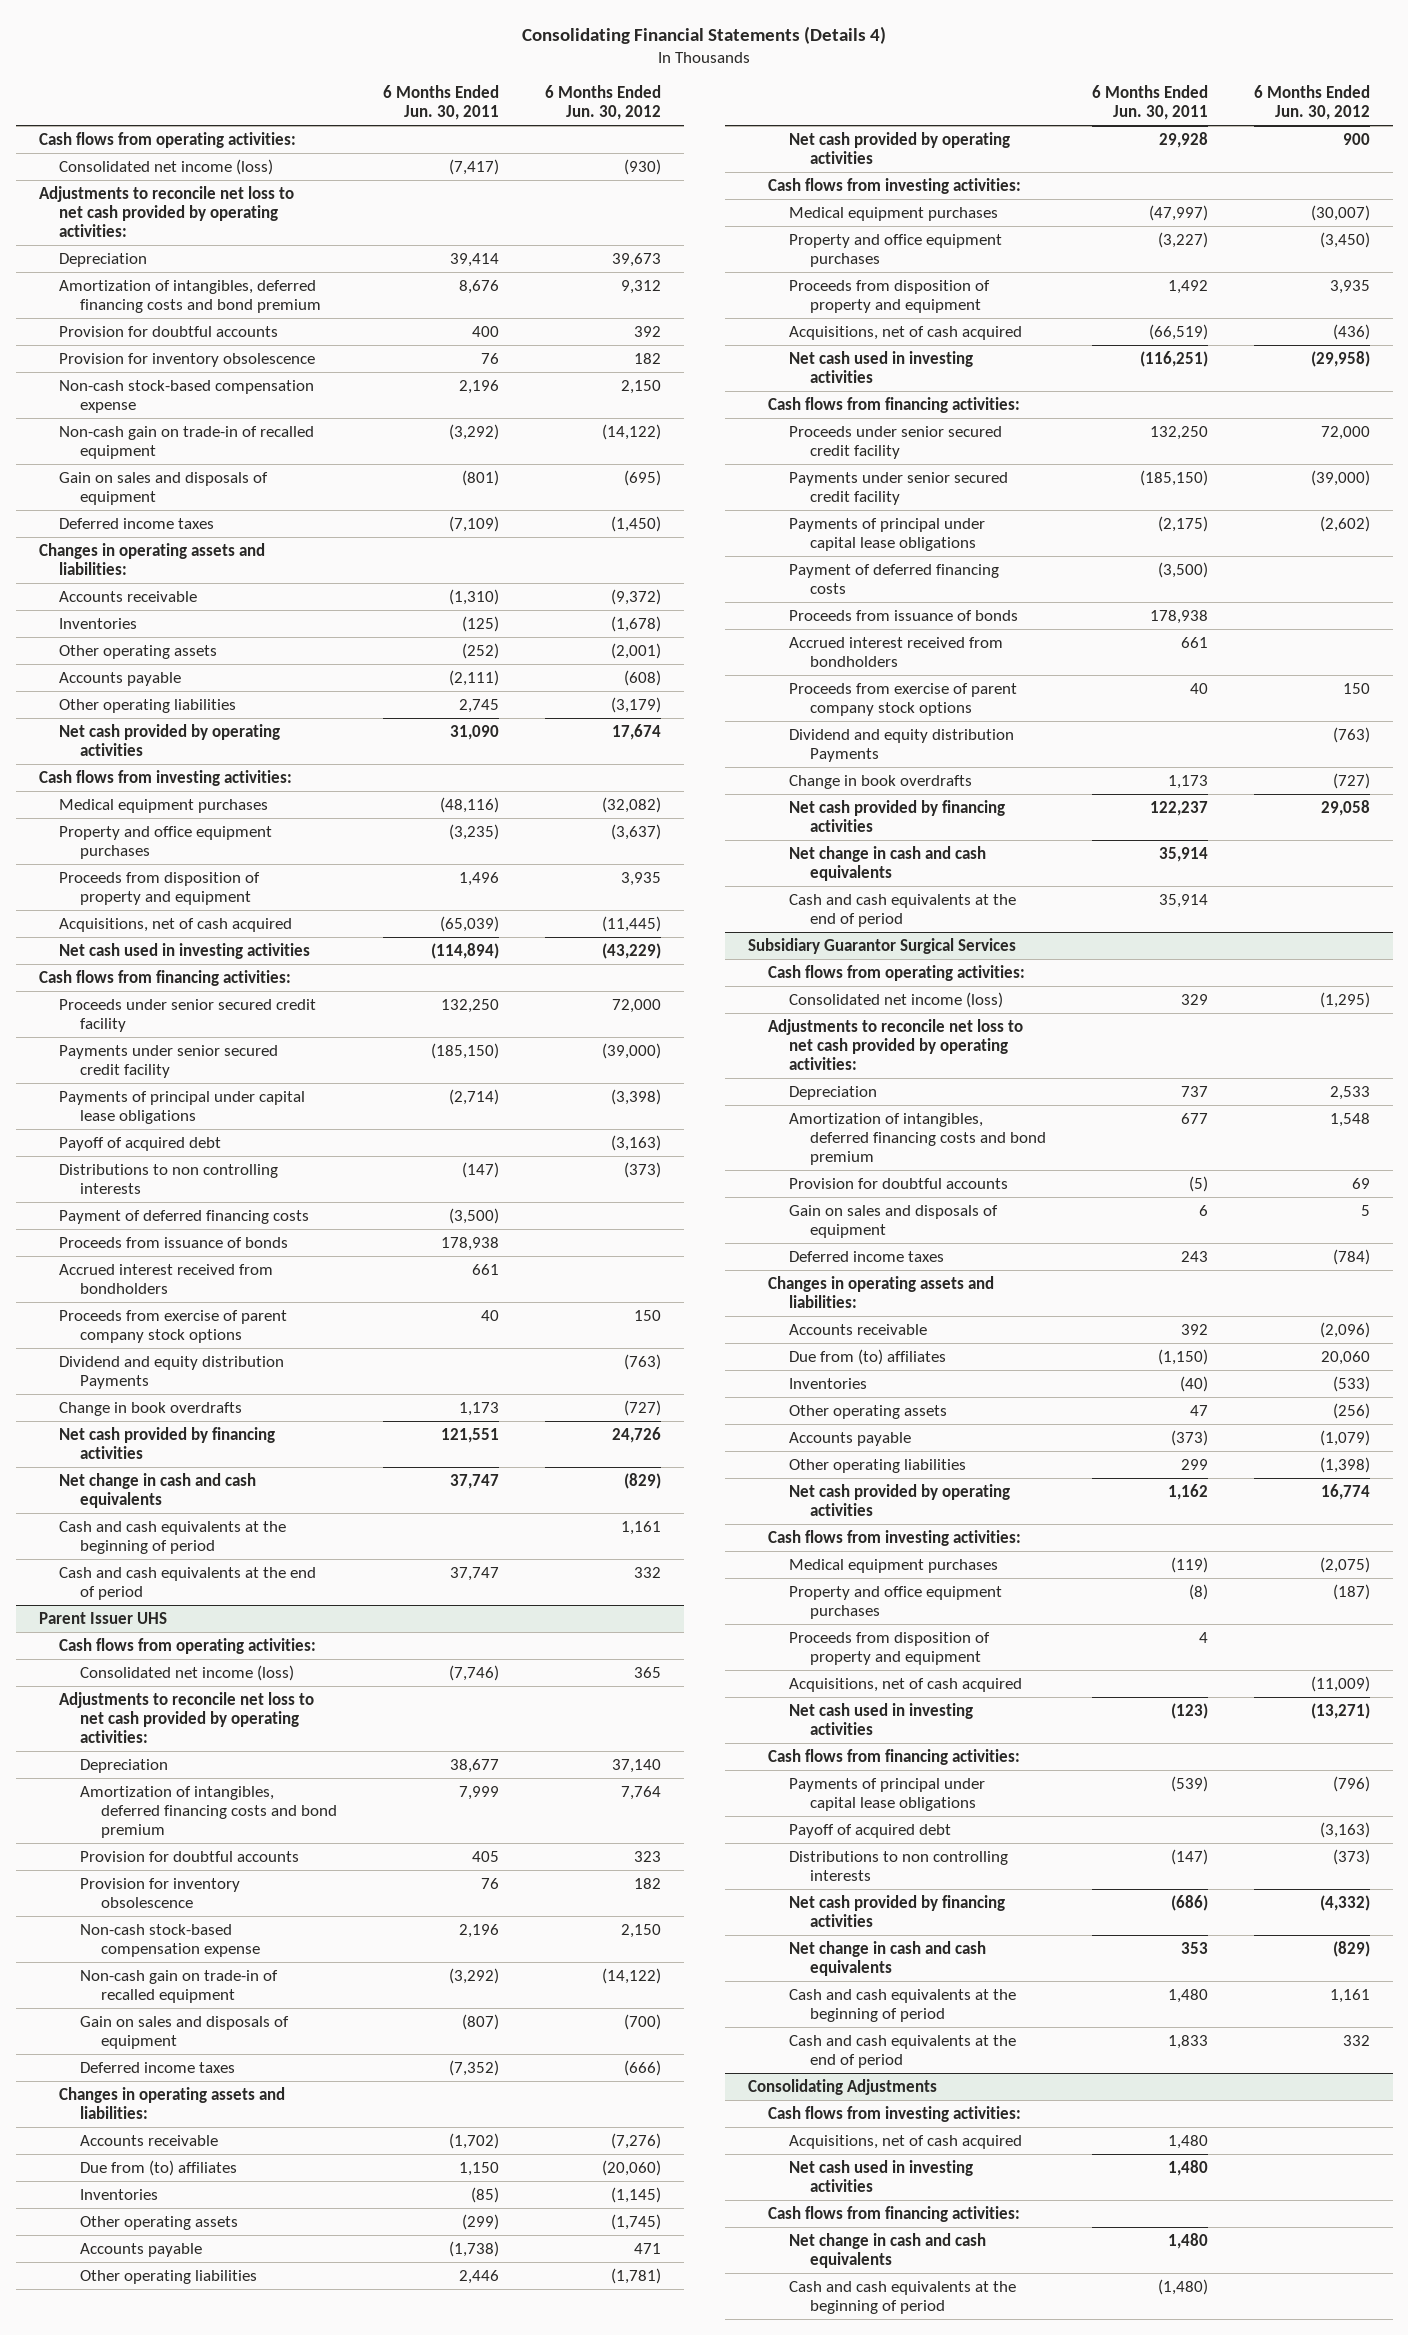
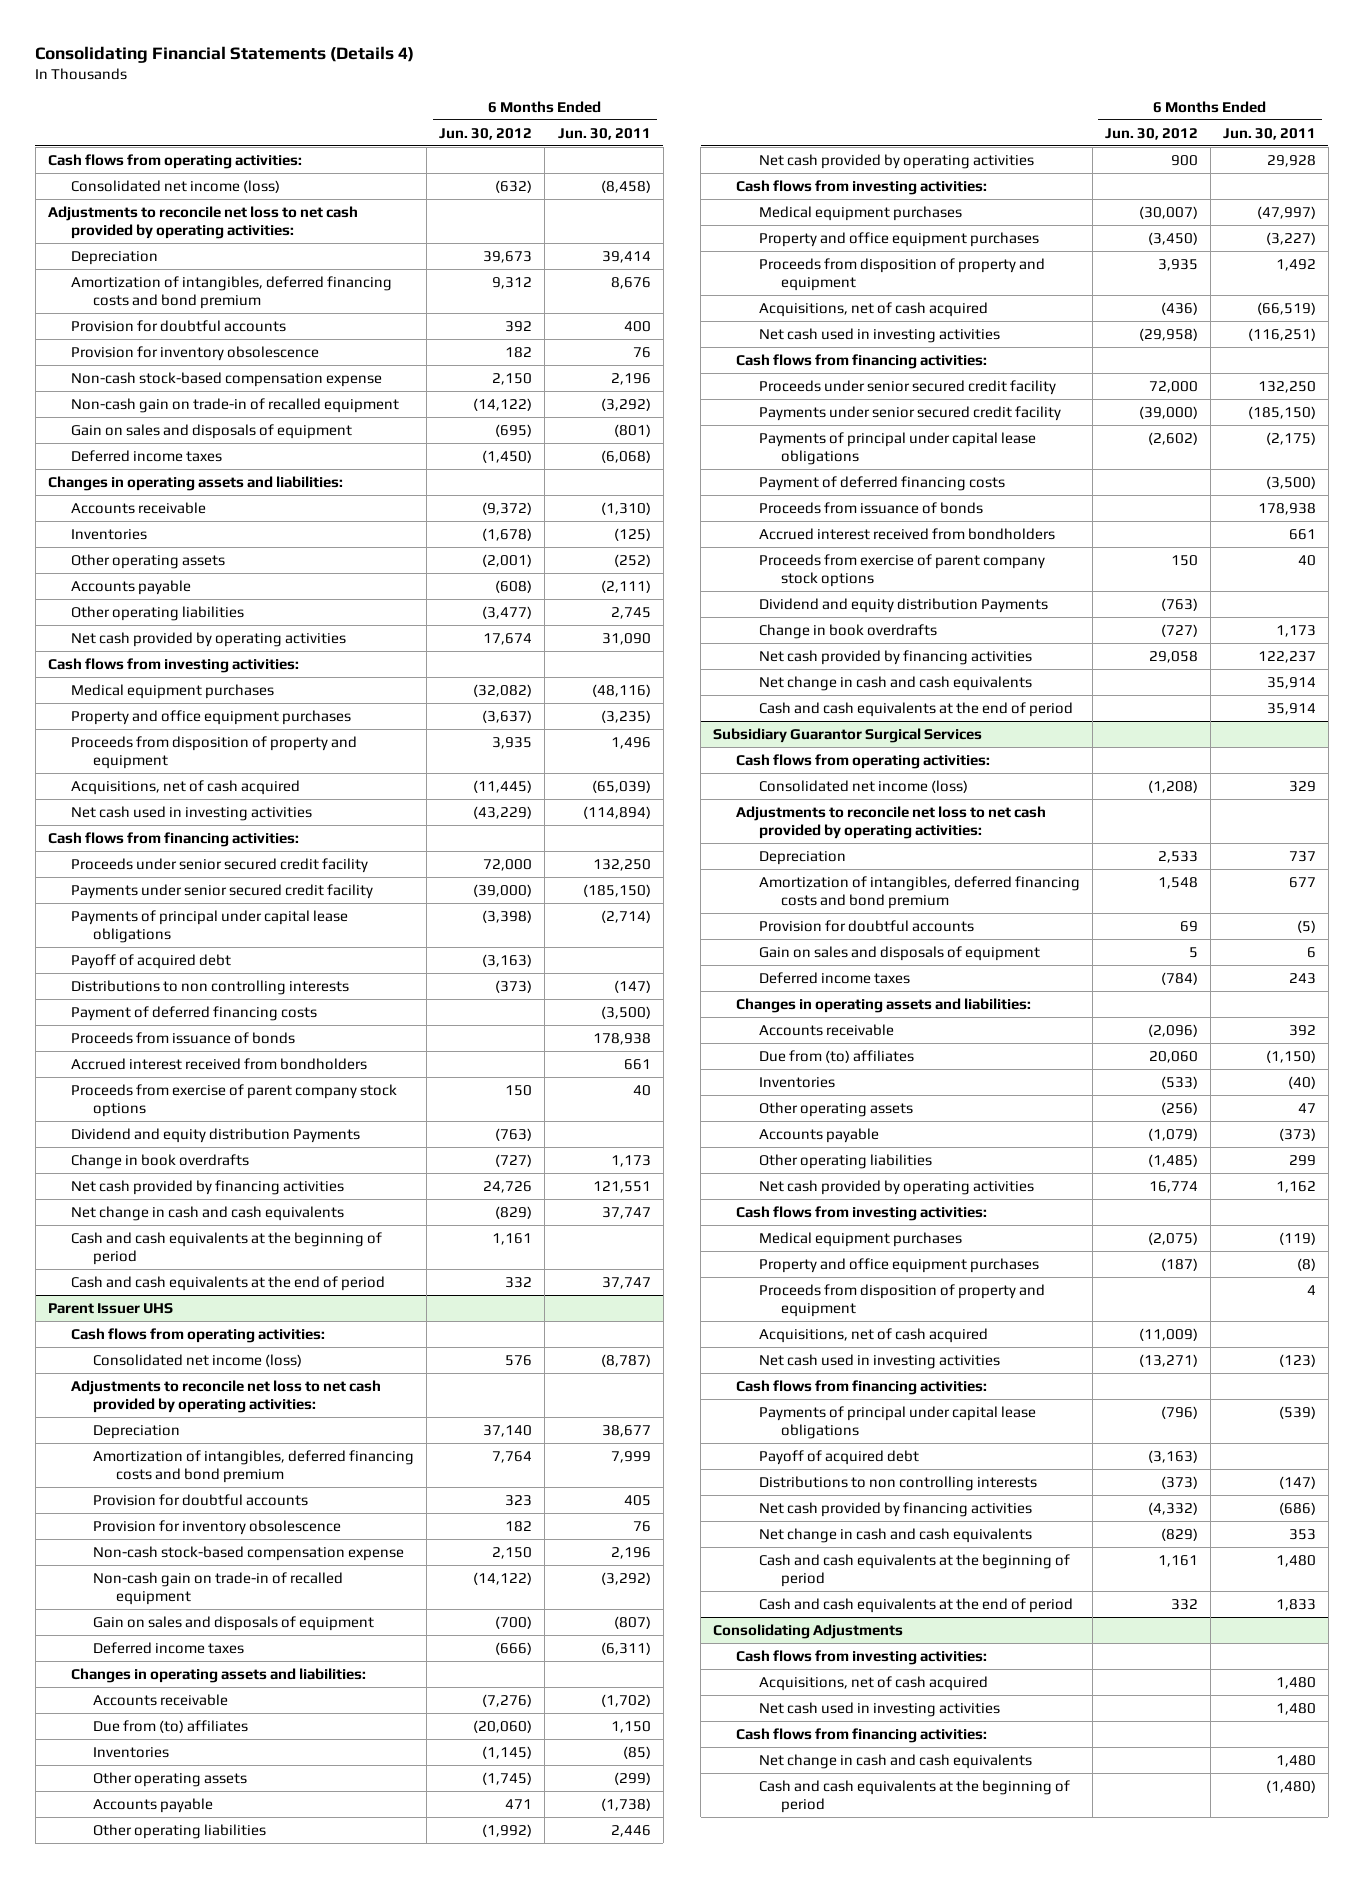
- | 6 Months Ended Jun. 30, 2011 | 6 Months Ended Jun. 30, 2012
+ | 6 Months Ended Jun. 30, 2012 | 6 Months Ended Jun. 30, 2011
- Consolidated net income (loss) | (7,417) | (930)
+ Consolidated net income (loss) | (632) | (8,458)
- Deferred income taxes | (7,109) | (1,450)
+ Deferred income taxes | (1,450) | (6,068)
- Other operating liabilities | 2,745 | (3,179)
+ Other operating liabilities | (3,477) | 2,745
@ Parent Issuer UHS
- Consolidated net income (loss) | (7,746) | 365
+ Consolidated net income (loss) | 576 | (8,787)
- Deferred income taxes | (7,352) | (666)
+ Deferred income taxes | (666) | (6,311)
- Other operating liabilities | 2,446 | (1,781)
+ Other operating liabilities | (1,992) | 2,446
@ Subsidiary Guarantor Surgical Services
- Consolidated net income (loss) | 329 | (1,295)
+ Consolidated net income (loss) | (1,208) | 329
- Other operating liabilities | 299 | (1,398)
+ Other operating liabilities | (1,485) | 299

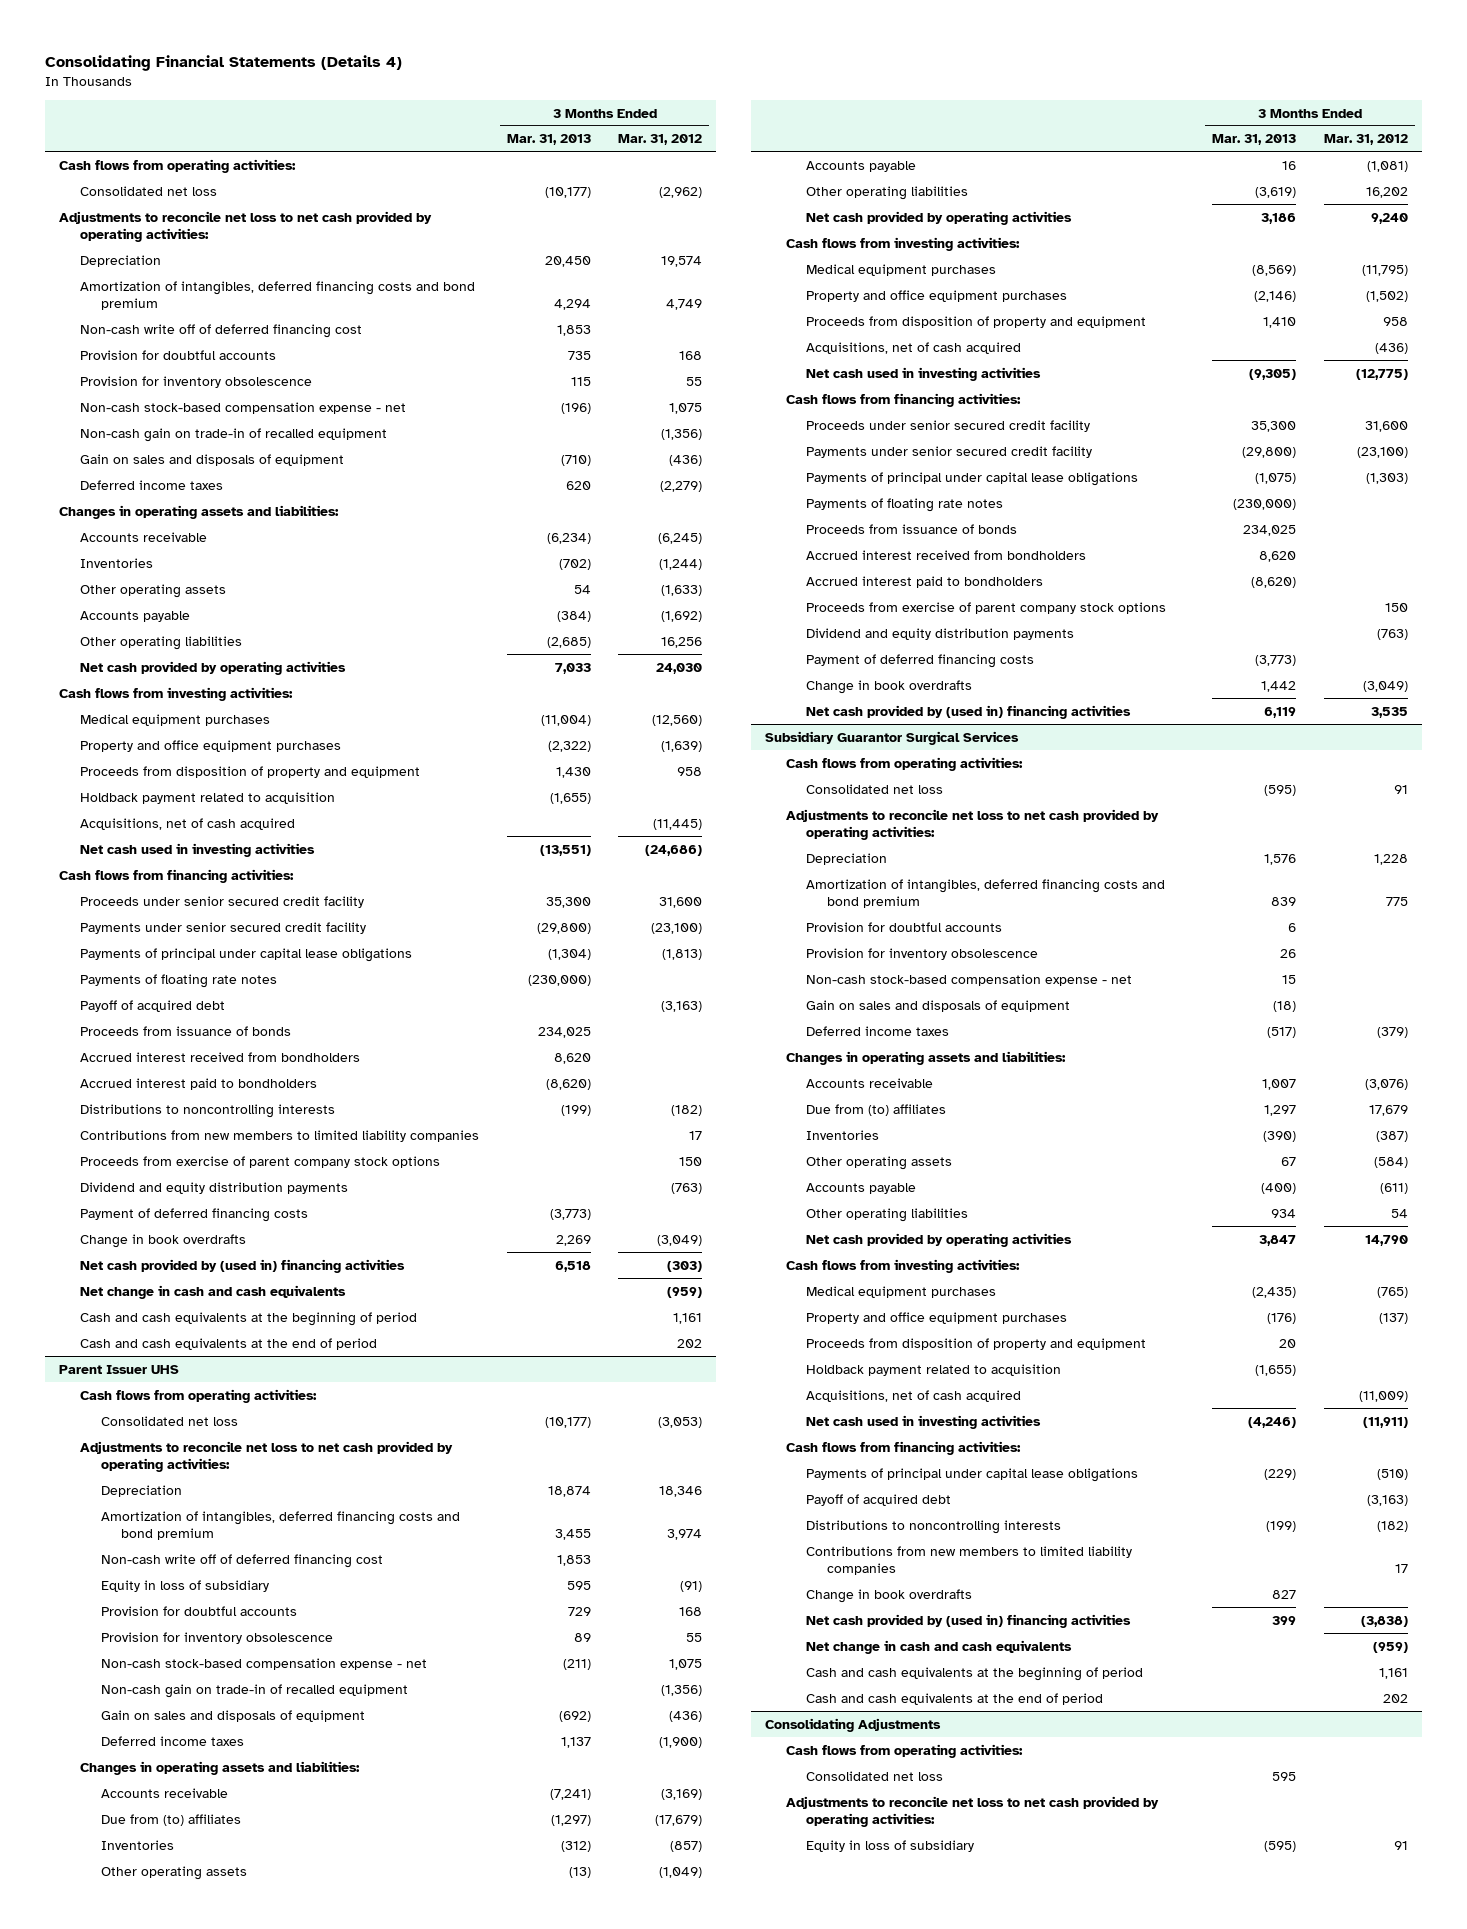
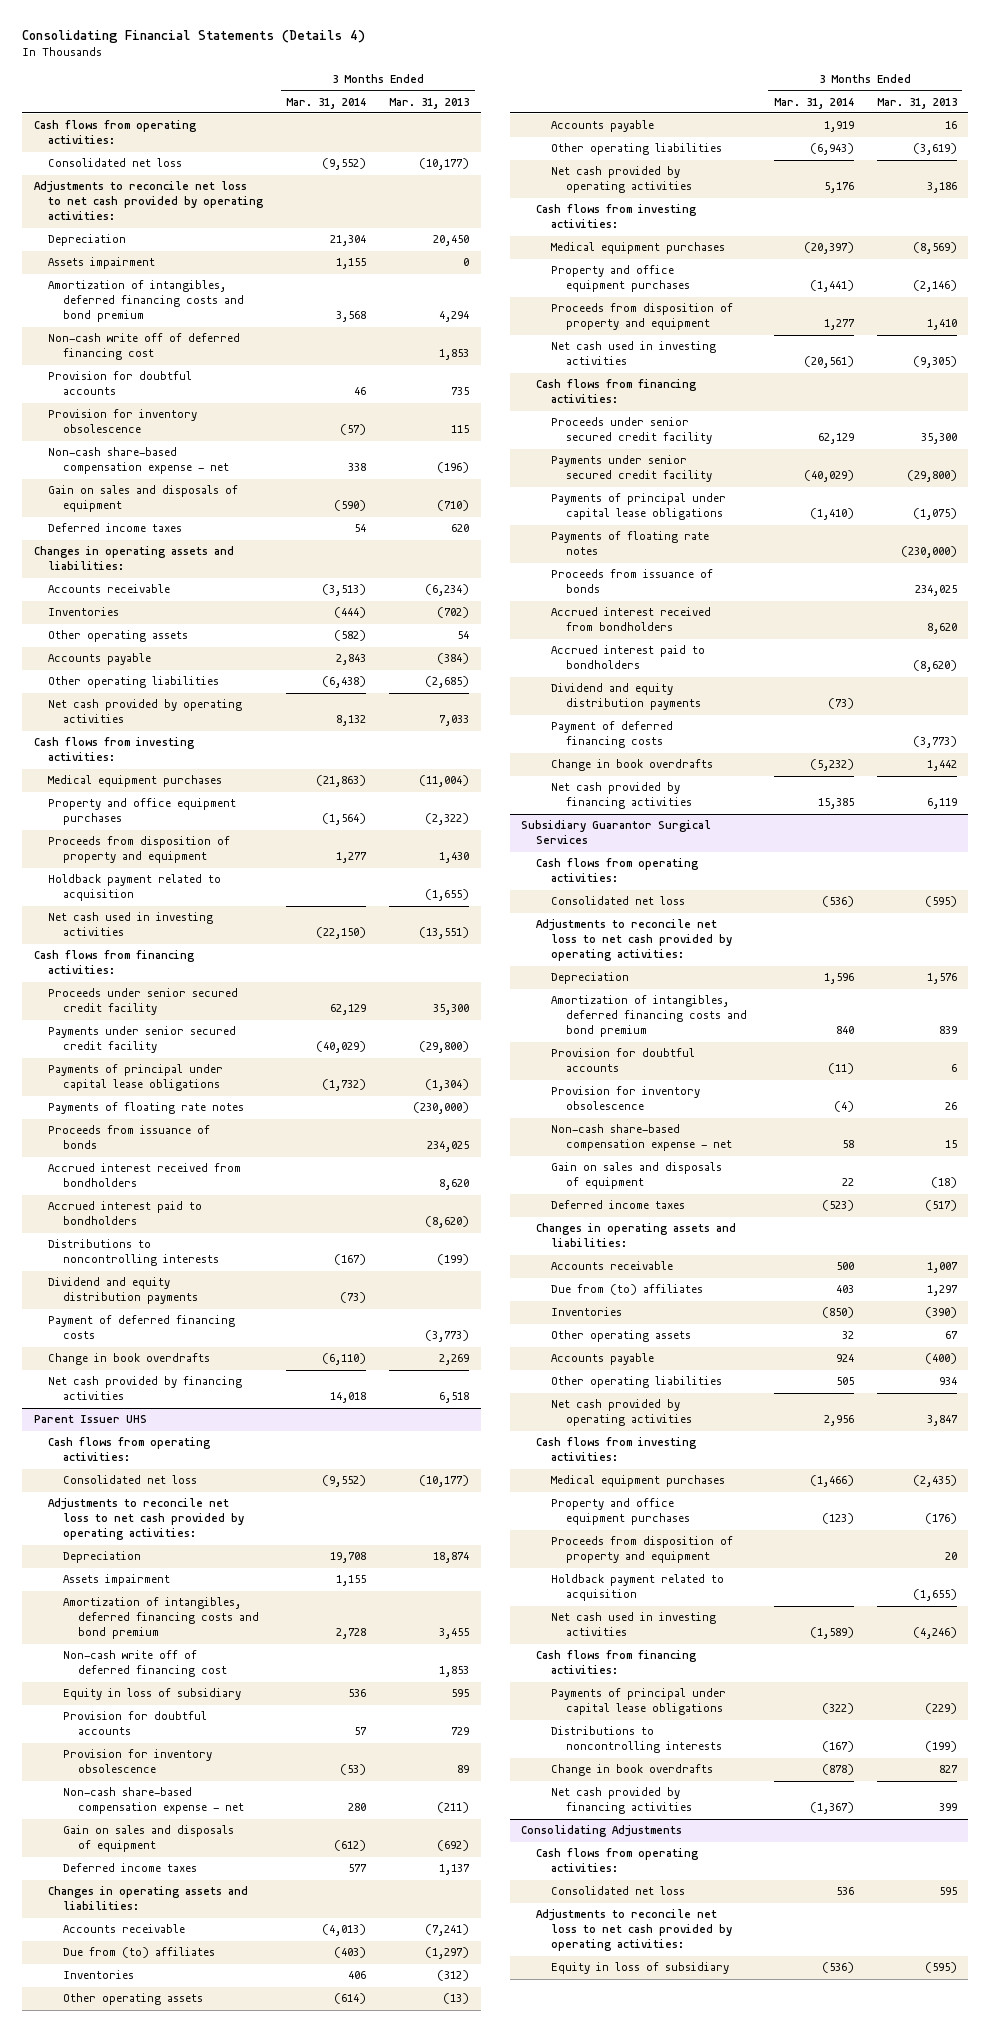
- | 3 Months Ended Mar. 31, 2013 | 3 Months Ended Mar. 31, 2012
+ | 3 Months Ended Mar. 31, 2014 | 3 Months Ended Mar. 31, 2013
+ Assets impairment | 1,155 | 0
- Non-cash stock-based compensation expense - net | (196) | 1,075
- Non-cash gain on trade-in of recalled equipment | | (1,356)
+ Non-cash share-based compensation expense - net | 338 | (196)
- Acquisitions, net of cash acquired | | (11,445)
- Payoff of acquired debt | | (3,163)
- Contributions from new members to limited liability companies | | 17
- Proceeds from exercise of parent company stock options | | 150
- Net cash provided by (used in) financing activities | 6,518 | (303)
- Net change in cash and cash equivalents | | (959)
- Cash and cash equivalents at the beginning of period | | 1,161
- Cash and cash equivalents at the end of period | | 202
+ Net cash provided by financing activities | 14,018 | 6,518
@ Parent Issuer UHS
+ Assets impairment | 1,155 |
- Non-cash stock-based compensation expense - net | (211) | 1,075
- Non-cash gain on trade-in of recalled equipment | | (1,356)
+ Non-cash share-based compensation expense - net | 280 | (211)
- Acquisitions, net of cash acquired | | (436)
- Proceeds from exercise of parent company stock options | | 150
- Net cash provided by (used in) financing activities | 6,119 | 3,535
+ Net cash provided by financing activities | 15,385 | 6,119
@ Subsidiary Guarantor Surgical Services
- Non-cash stock-based compensation expense - net | 15 |
+ Non-cash share-based compensation expense - net | 58 | 15
- Acquisitions, net of cash acquired | | (11,009)
- Payoff of acquired debt | | (3,163)
- Contributions from new members to limited liability companies | | 17
- Net cash provided by (used in) financing activities | 399 | (3,838)
- Net change in cash and cash equivalents | | (959)
- Cash and cash equivalents at the beginning of period | | 1,161
- Cash and cash equivalents at the end of period | | 202
+ Net cash provided by financing activities | (1,367) | 399

